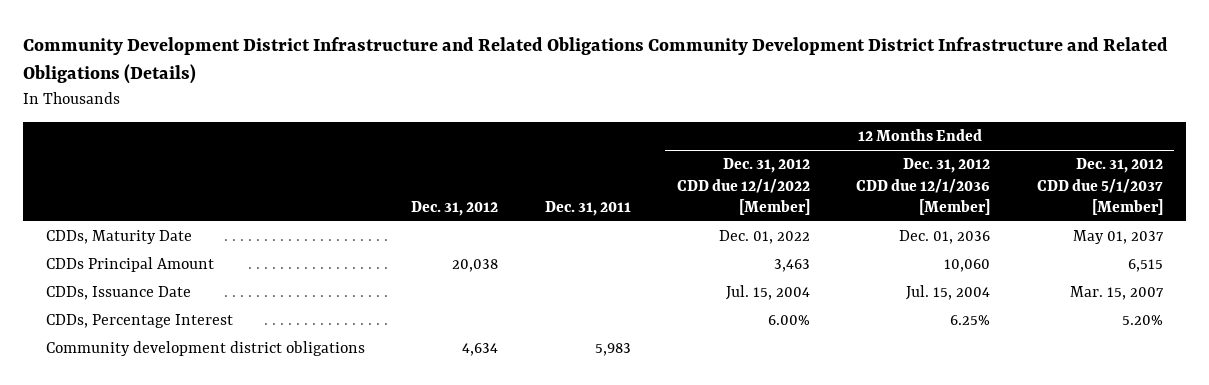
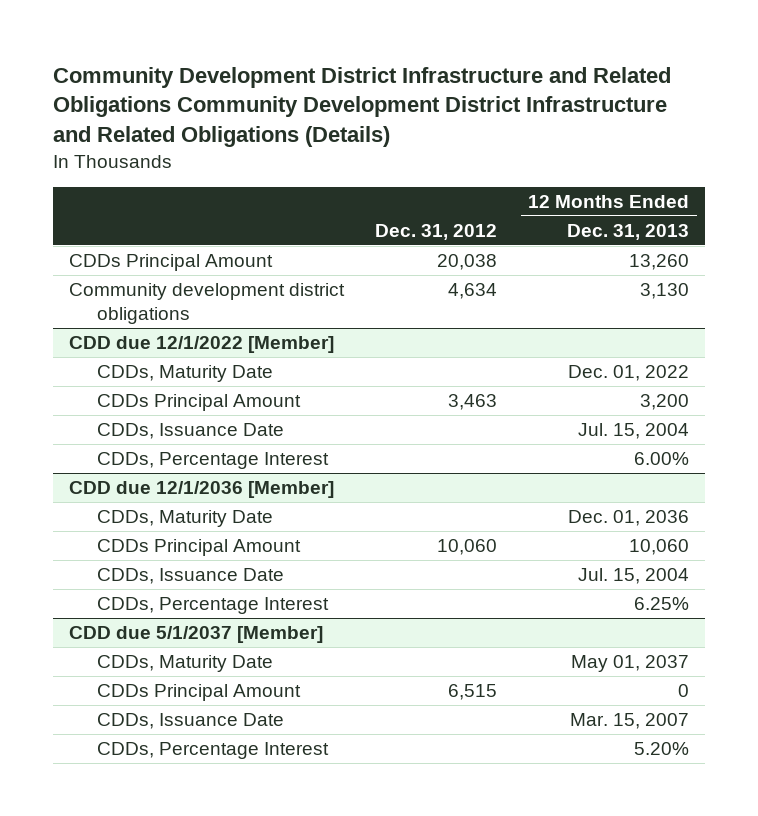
- | Dec. 31, 2012 | Dec. 31, 2011 | 12 Months Ended Dec. 31, 2012 CDD due 12/1/2022 [Member] | 12 Months Ended Dec. 31, 2012 CDD due 12/1/2036 [Member] | 12 Months Ended Dec. 31, 2012 CDD due 5/1/2037 [Member]
+ | Dec. 31, 2012 | 12 Months Ended Dec. 31, 2013
- CDDs, Maturity Date | | | Dec. 01, 2022 | Dec. 01, 2036 | May 01, 2037
- CDDs, Issuance Date | | | Jul. 15, 2004 | Jul. 15, 2004 | Mar. 15, 2007
- CDDs, Percentage Interest | | | 6.00% | 6.25% | 5.20%
+ CDD due 12/1/2022 [Member]
+ CDDs, Maturity Date | | Dec. 01, 2022
+ CDDs Principal Amount | 3,463 | 3,200
+ CDDs, Issuance Date | | Jul. 15, 2004
+ CDDs, Percentage Interest | | 6.00%
+ CDD due 12/1/2036 [Member]
+ CDDs, Maturity Date | | Dec. 01, 2036
+ CDDs Principal Amount | 10,060 | 10,060
+ CDDs, Issuance Date | | Jul. 15, 2004
+ CDDs, Percentage Interest | | 6.25%
+ CDD due 5/1/2037 [Member]
+ CDDs, Maturity Date | | May 01, 2037
+ CDDs Principal Amount | 6,515 | 0
+ CDDs, Issuance Date | | Mar. 15, 2007
+ CDDs, Percentage Interest | | 5.20%

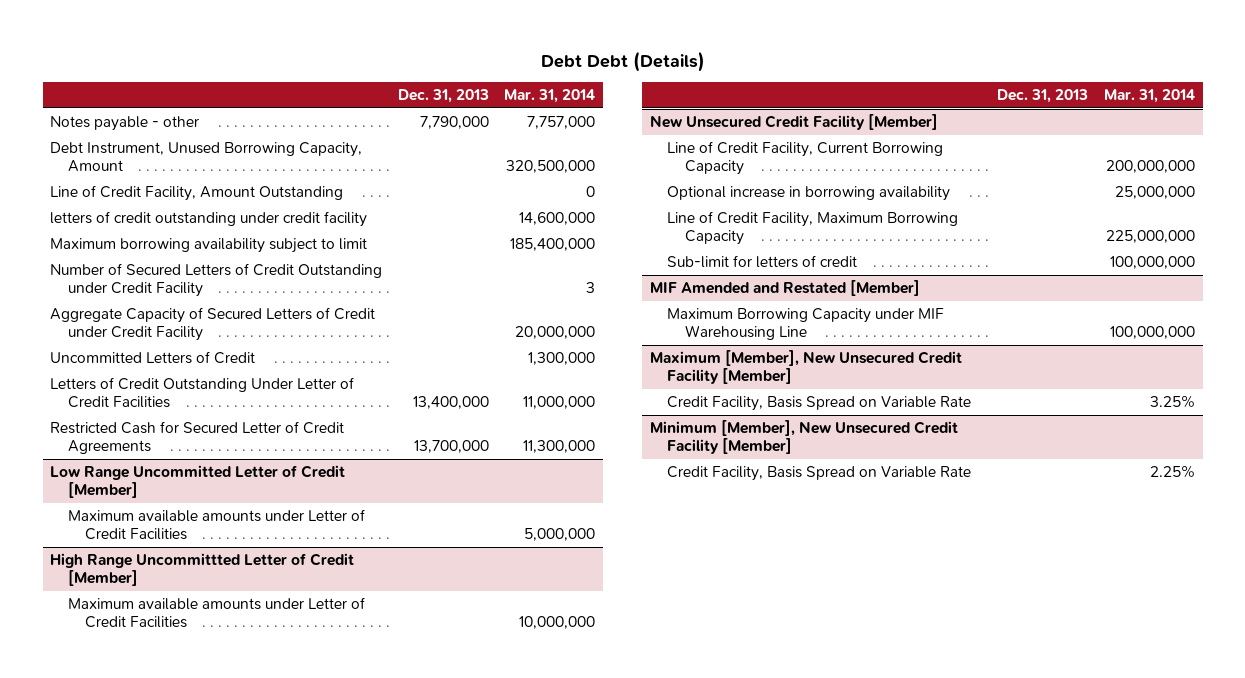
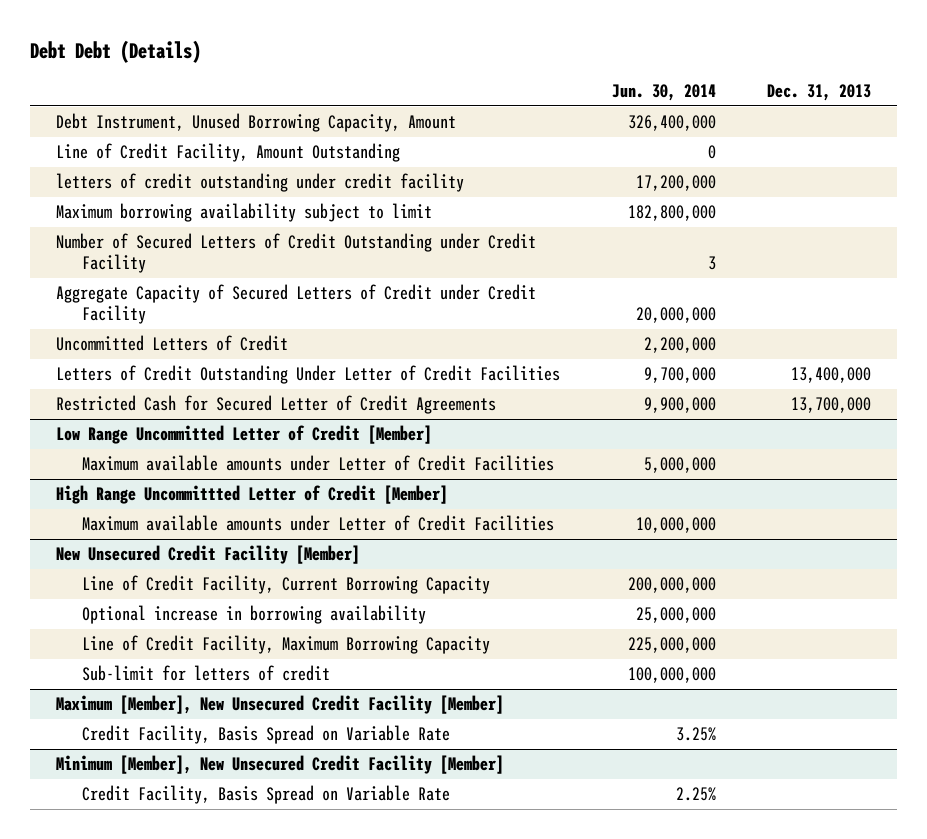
- | Dec. 31, 2013 | Mar. 31, 2014
+ | Jun. 30, 2014 | Dec. 31, 2013
- Notes payable - other | 7,790,000 | 7,757,000
- MIF Amended and Restated [Member]
- Maximum Borrowing Capacity under MIF Warehousing Line | | 100,000,000

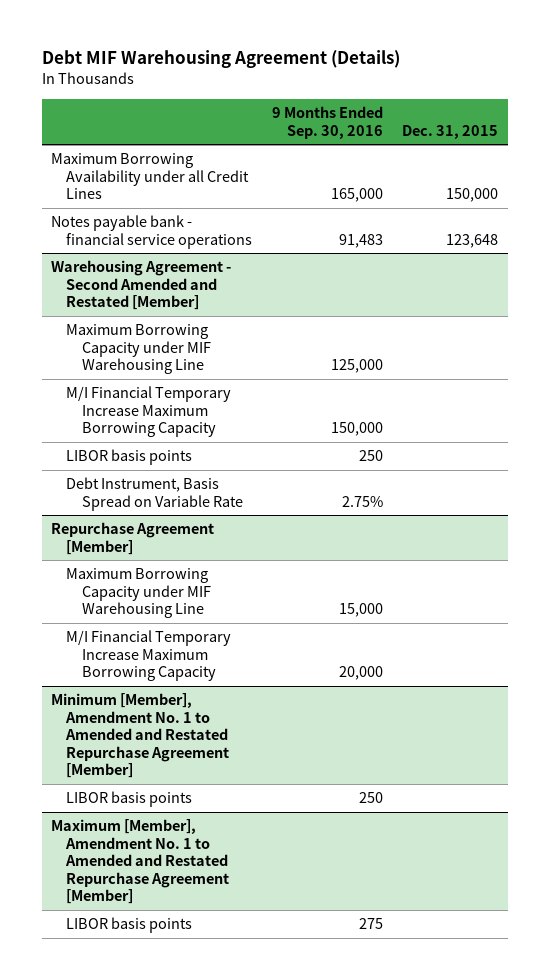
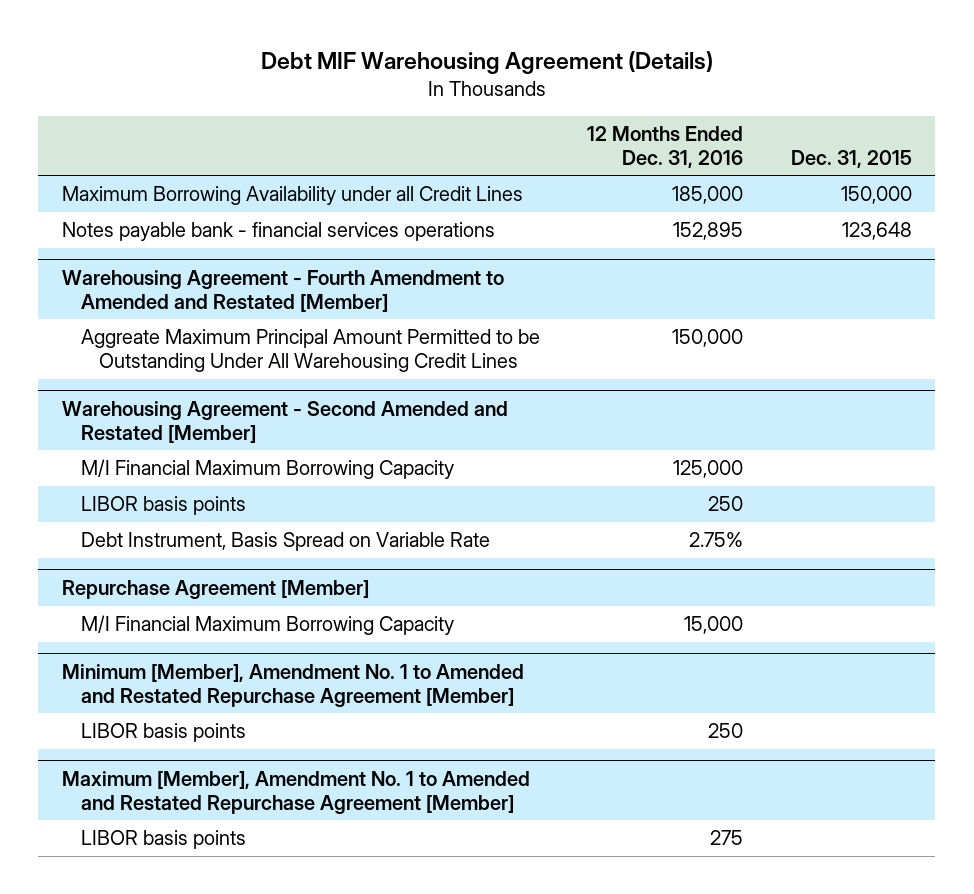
- | 9 Months Ended Sep. 30, 2016 | Dec. 31, 2015
+ | 12 Months Ended Dec. 31, 2016 | Dec. 31, 2015
- Notes payable bank - financial service operations | 91,483 | 123,648
+ Notes payable bank - financial services operations | 152,895 | 123,648
+ Warehousing Agreement - Fourth Amendment to Amended and Restated [Member]
+ Aggreate Maximum Principal Amount Permitted to be Outstanding Under All Warehousing Credit Lines | 150,000 |
@ Warehousing Agreement - Second Amended and Restated [Member]
- Maximum Borrowing Capacity under MIF Warehousing Line | 125,000 |
- M/I Financial Temporary Increase Maximum Borrowing Capacity | 150,000 |
+ M/I Financial Maximum Borrowing Capacity | 125,000 |
@ Repurchase Agreement [Member]
- Maximum Borrowing Capacity under MIF Warehousing Line | 15,000 |
- M/I Financial Temporary Increase Maximum Borrowing Capacity | 20,000 |
+ M/I Financial Maximum Borrowing Capacity | 15,000 |

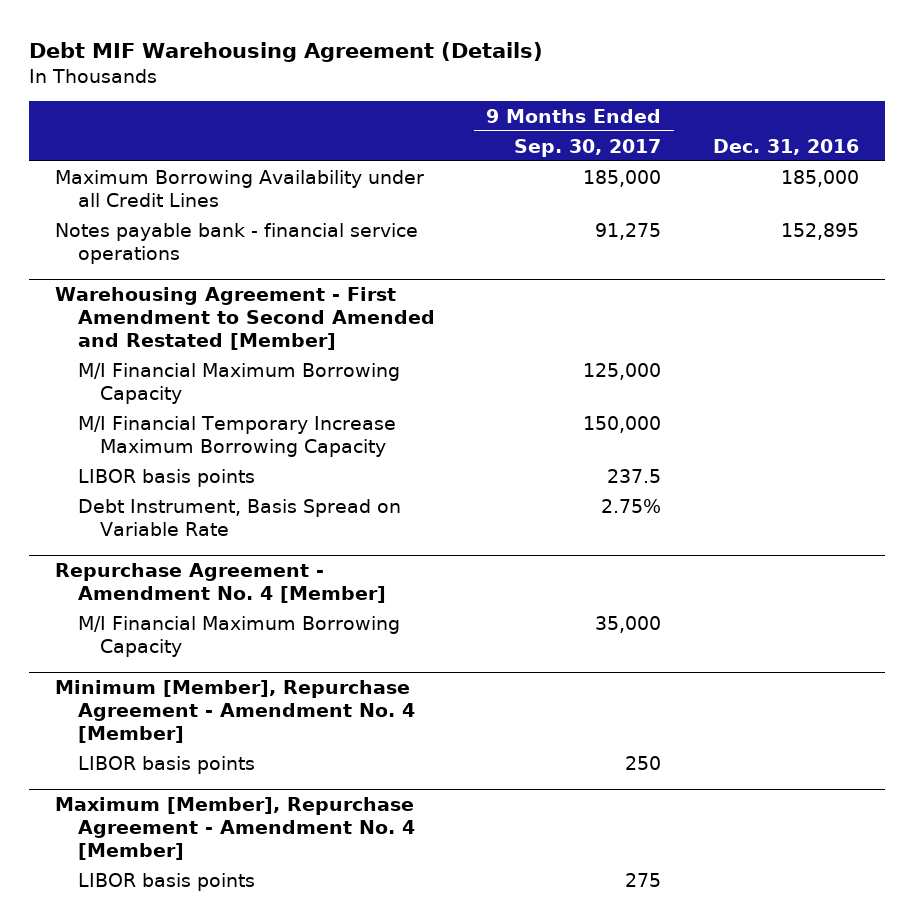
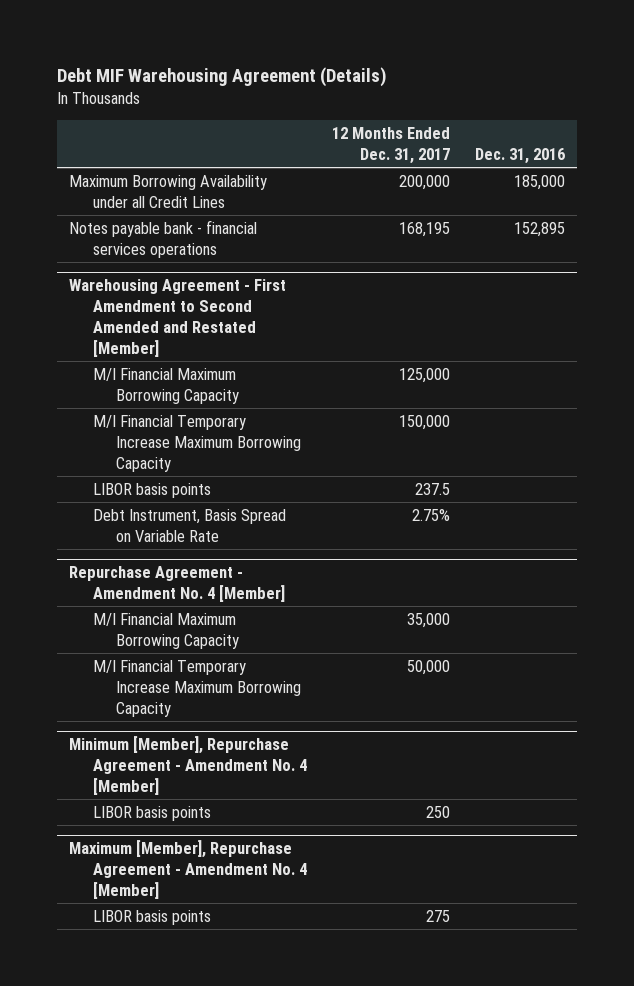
- | 9 Months Ended Sep. 30, 2017 | Dec. 31, 2016
+ | 12 Months Ended Dec. 31, 2017 | Dec. 31, 2016
- Notes payable bank - financial service operations | 91,275 | 152,895
+ Notes payable bank - financial services operations | 168,195 | 152,895
@ Repurchase Agreement - Amendment No. 4 [Member]
+ M/I Financial Temporary Increase Maximum Borrowing Capacity | 50,000 |

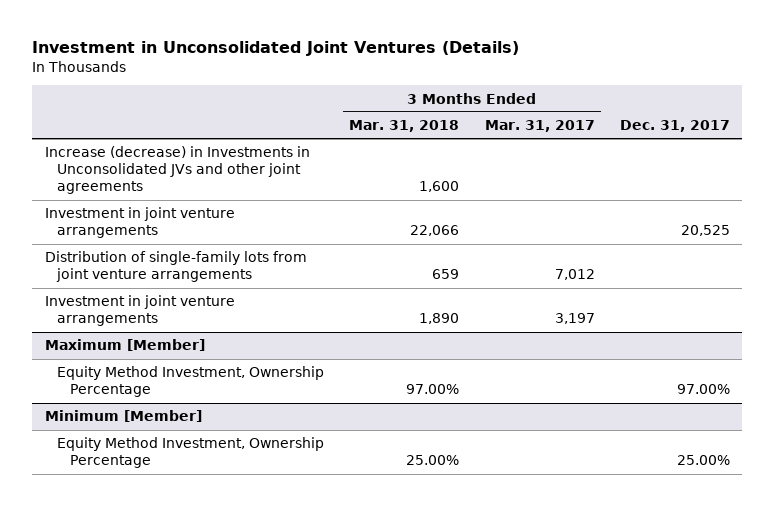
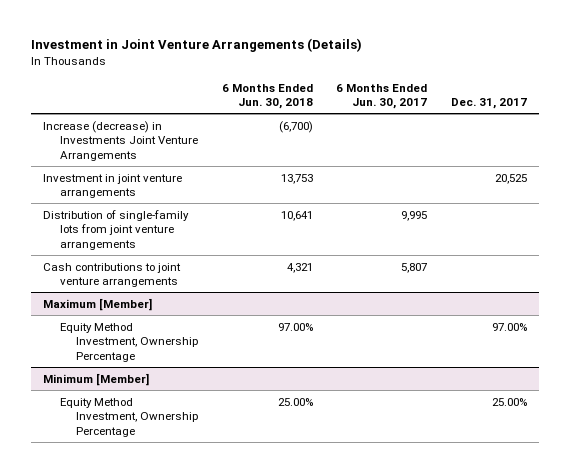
- Investment in Unconsolidated Joint Ventures (Details)
+ Investment in Joint Venture Arrangements (Details)
- | 3 Months Ended Mar. 31, 2018 | 3 Months Ended Mar. 31, 2017 | Dec. 31, 2017
+ | 6 Months Ended Jun. 30, 2018 | 6 Months Ended Jun. 30, 2017 | Dec. 31, 2017
- Increase (decrease) in Investments in Unconsolidated JVs and other joint agreements | 1,600 | |
+ Increase (decrease) in Investments Joint Venture Arrangements | (6,700) | |
- Investment in joint venture arrangements | 1,890 | 3,197 |
+ Cash contributions to joint venture arrangements | 4,321 | 5,807 |

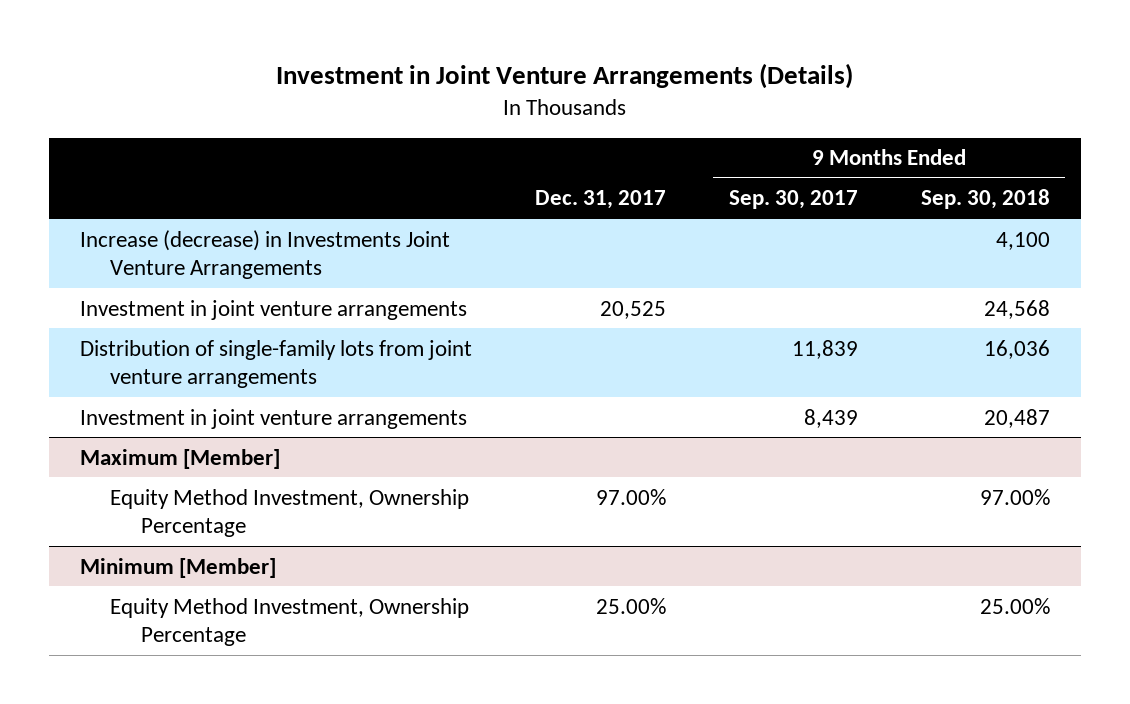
- | 6 Months Ended Jun. 30, 2018 | 6 Months Ended Jun. 30, 2017 | Dec. 31, 2017
+ | Dec. 31, 2017 | 9 Months Ended Sep. 30, 2017 | 9 Months Ended Sep. 30, 2018
- Cash contributions to joint venture arrangements | 4,321 | 5,807 |
+ Investment in joint venture arrangements | | 8,439 | 20,487

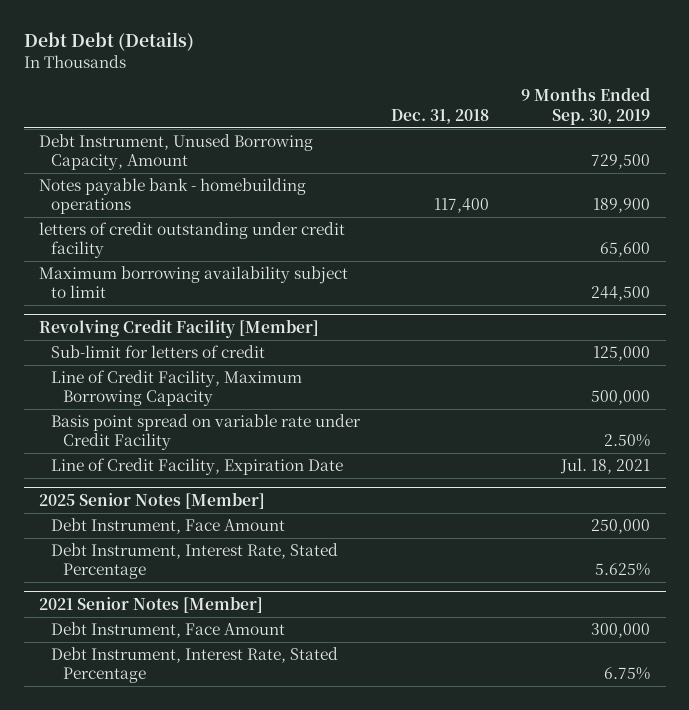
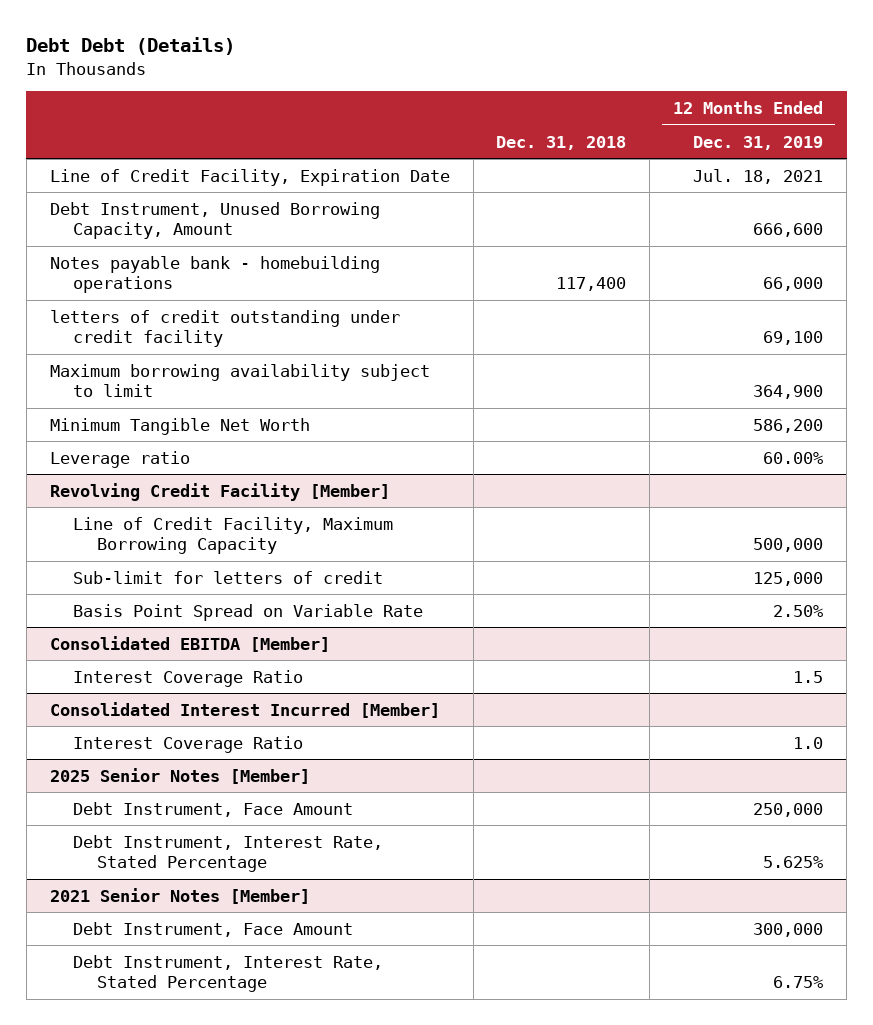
- | Dec. 31, 2018 | 9 Months Ended Sep. 30, 2019
+ | Dec. 31, 2018 | 12 Months Ended Dec. 31, 2019
+ Line of Credit Facility, Expiration Date | | Jul. 18, 2021
+ Minimum Tangible Net Worth | | 586,200
+ Leverage ratio | | 60.00%
@ Revolving Credit Facility [Member]
- Basis point spread on variable rate under Credit Facility | | 2.50%
- Line of Credit Facility, Expiration Date | | Jul. 18, 2021
moved down: Sub-limit for letters of credit | | 125,000
+ Basis Point Spread on Variable Rate | | 2.50%
+ Consolidated EBITDA [Member]
+ Interest Coverage Ratio | | 1.5
+ Consolidated Interest Incurred [Member]
+ Interest Coverage Ratio | | 1.0

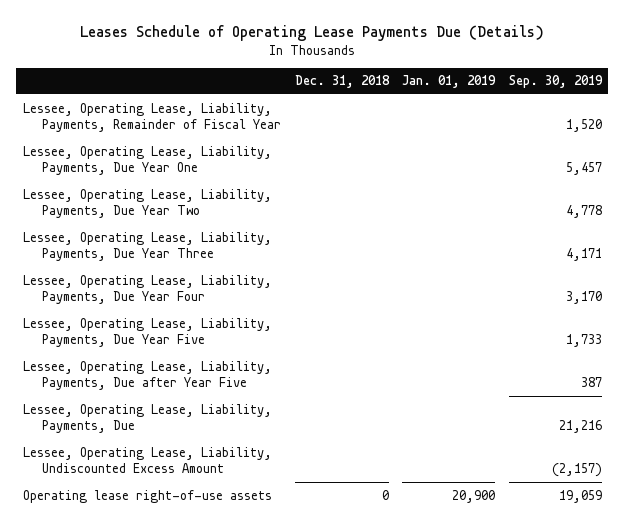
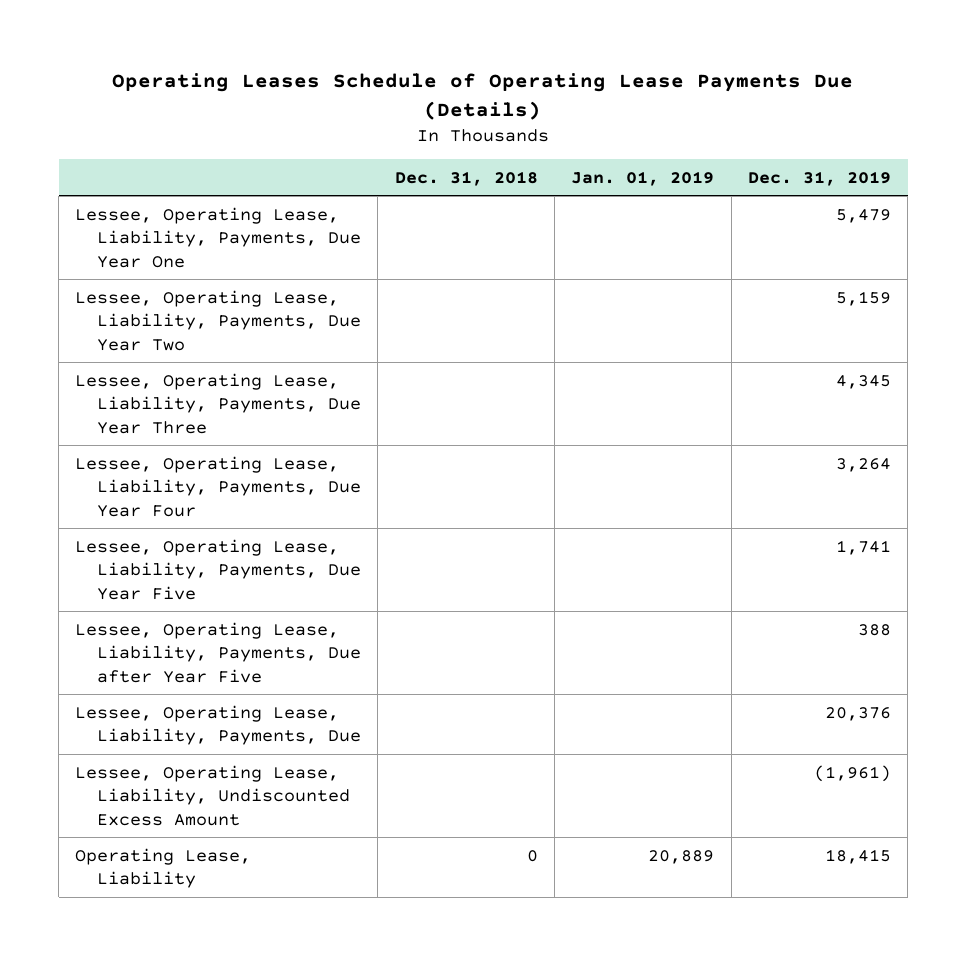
- Leases Schedule of Operating Lease Payments Due (Details)
+ Operating Leases Schedule of Operating Lease Payments Due (Details)
- | Dec. 31, 2018 | Jan. 01, 2019 | Sep. 30, 2019
+ | Dec. 31, 2018 | Jan. 01, 2019 | Dec. 31, 2019
- Lessee, Operating Lease, Liability, Payments, Remainder of Fiscal Year | | | 1,520
- Operating lease right-of-use assets | 0 | 20,900 | 19,059
+ Operating Lease, Liability | 0 | 20,889 | 18,415

